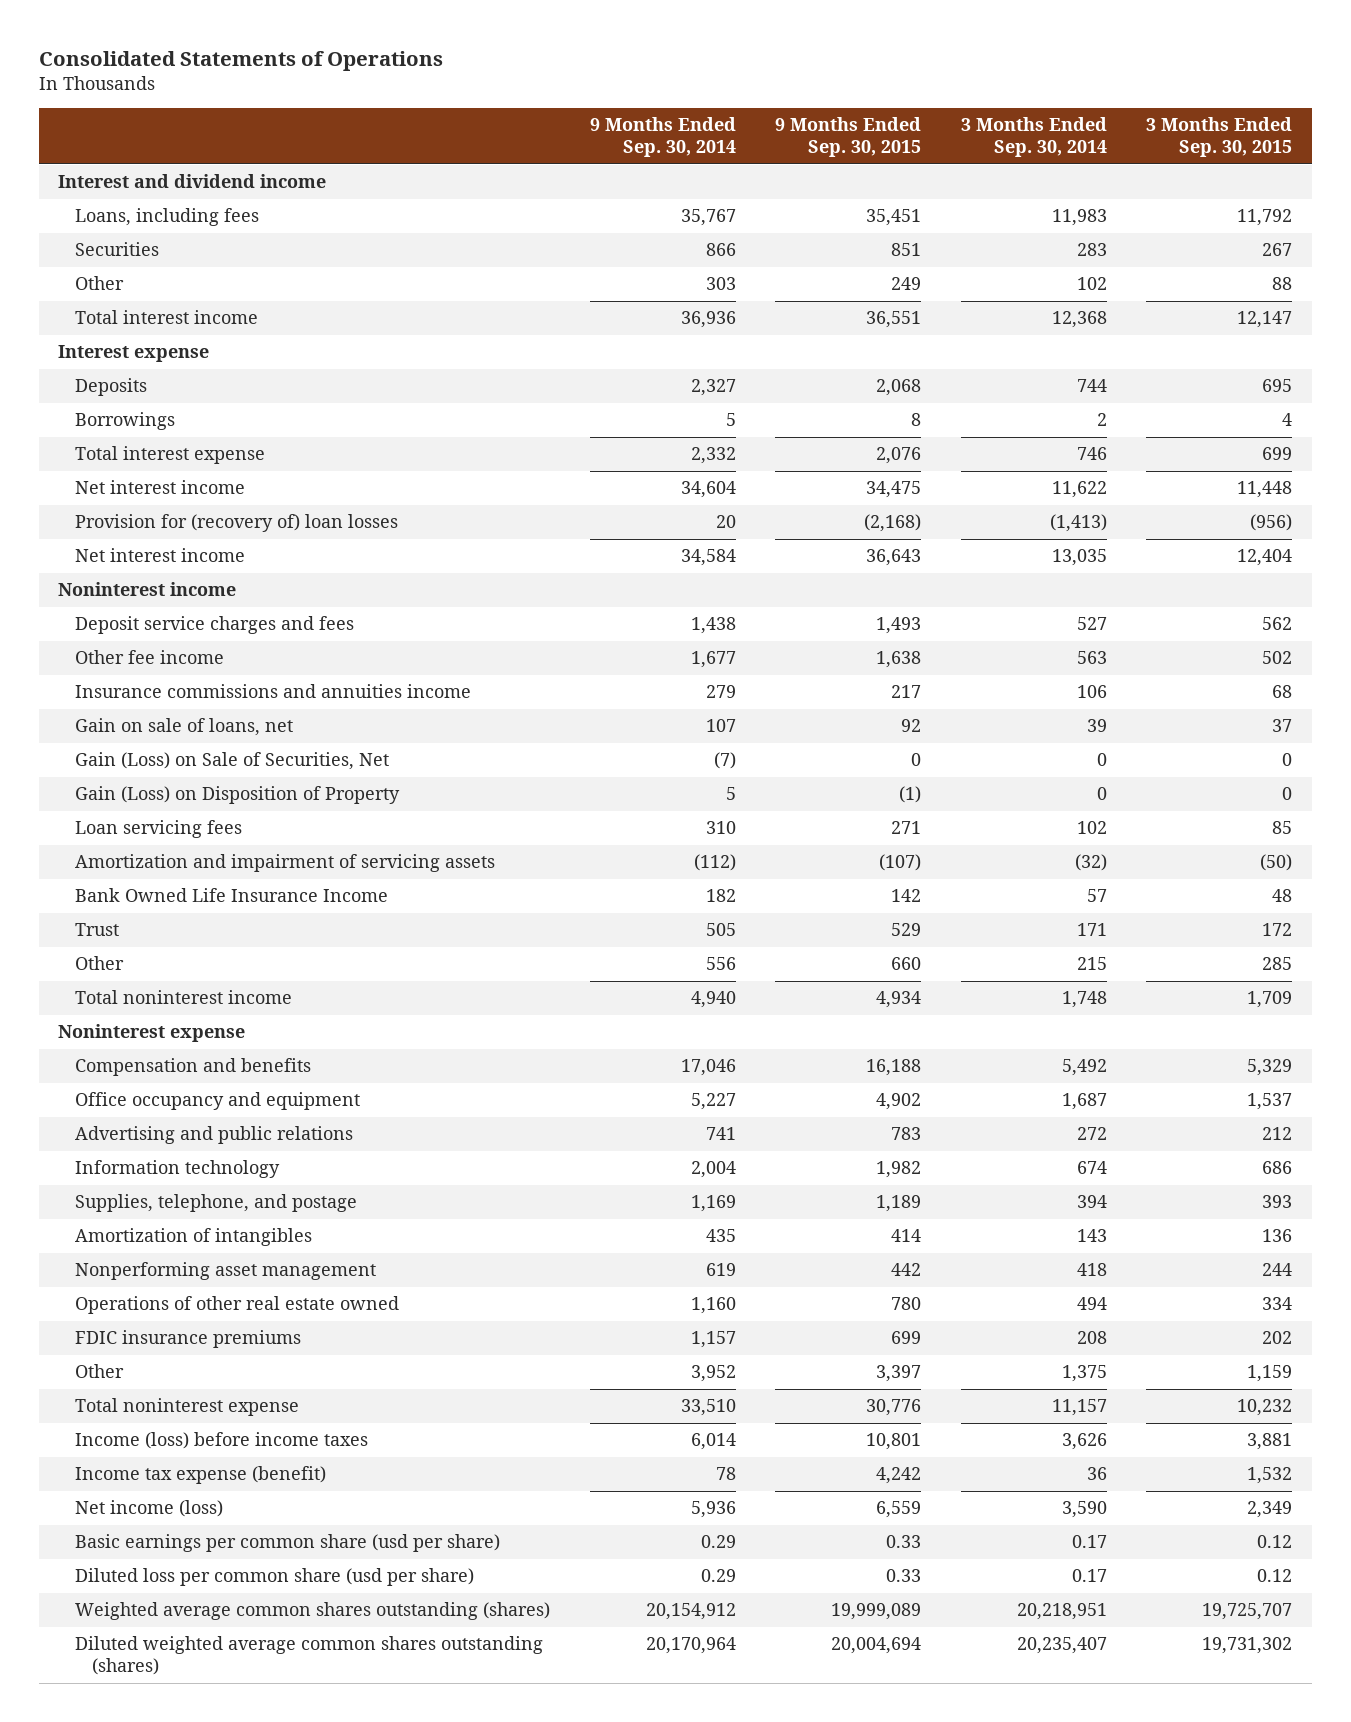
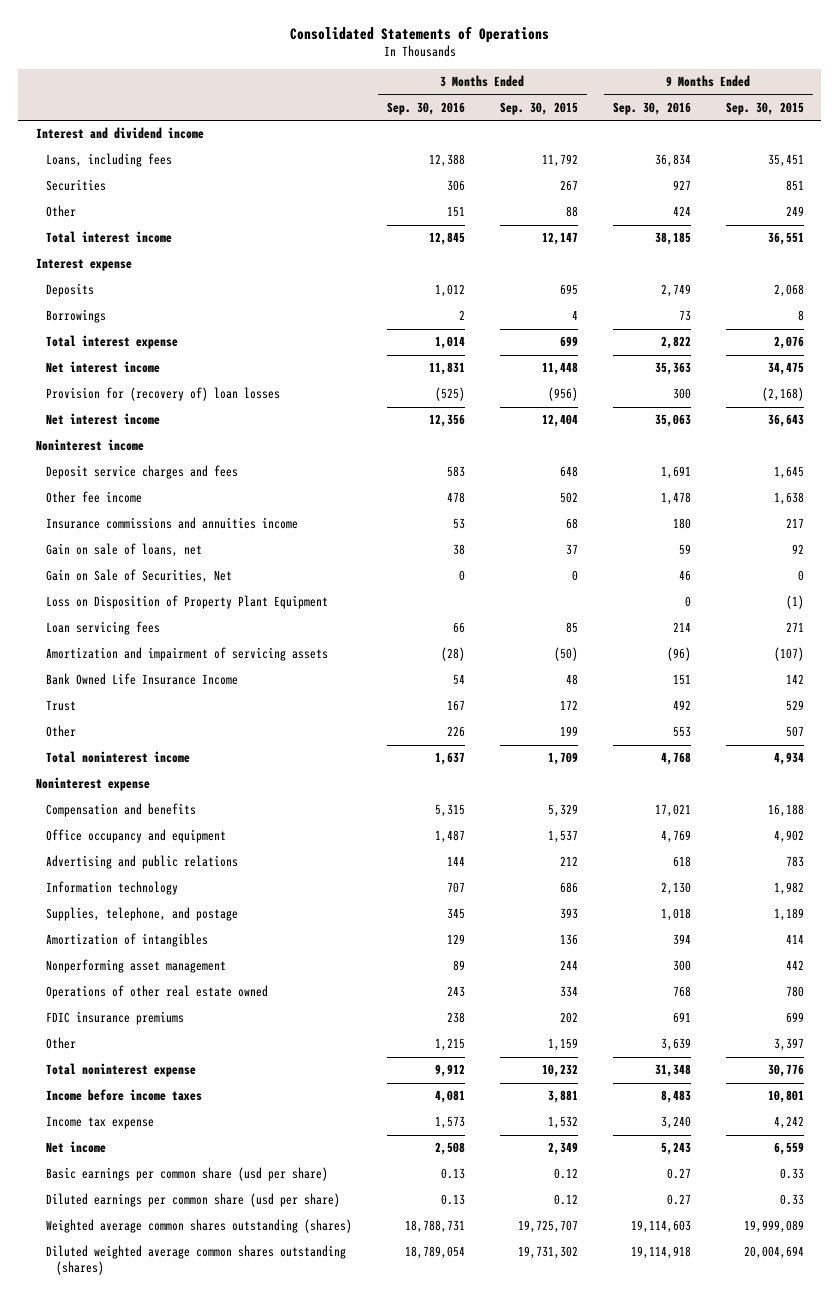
- | 9 Months Ended Sep. 30, 2014 | 9 Months Ended Sep. 30, 2015 | 3 Months Ended Sep. 30, 2014 | 3 Months Ended Sep. 30, 2015
+ | 3 Months Ended Sep. 30, 2016 | 3 Months Ended Sep. 30, 2015 | 9 Months Ended Sep. 30, 2016 | 9 Months Ended Sep. 30, 2015
- Deposit service charges and fees | 1,438 | 1,493 | 527 | 562
+ Deposit service charges and fees | 583 | 648 | 1,691 | 1,645
- Gain (Loss) on Sale of Securities, Net | (7) | 0 | 0 | 0
- Gain (Loss) on Disposition of Property | 5 | (1) | 0 | 0
+ Gain on Sale of Securities, Net | 0 | 0 | 46 | 0
+ Loss on Disposition of Property Plant Equipment | | | 0 | (1)
- Other | 556 | 660 | 215 | 285
+ Other | 226 | 199 | 553 | 507
- Income (loss) before income taxes | 6,014 | 10,801 | 3,626 | 3,881
- Income tax expense (benefit) | 78 | 4,242 | 36 | 1,532
- Net income (loss) | 5,936 | 6,559 | 3,590 | 2,349
+ Income before income taxes | 4,081 | 3,881 | 8,483 | 10,801
+ Income tax expense | 1,573 | 1,532 | 3,240 | 4,242
+ Net income | 2,508 | 2,349 | 5,243 | 6,559
- Diluted loss per common share (usd per share) | 0.29 | 0.33 | 0.17 | 0.12
+ Diluted earnings per common share (usd per share) | 0.13 | 0.12 | 0.27 | 0.33

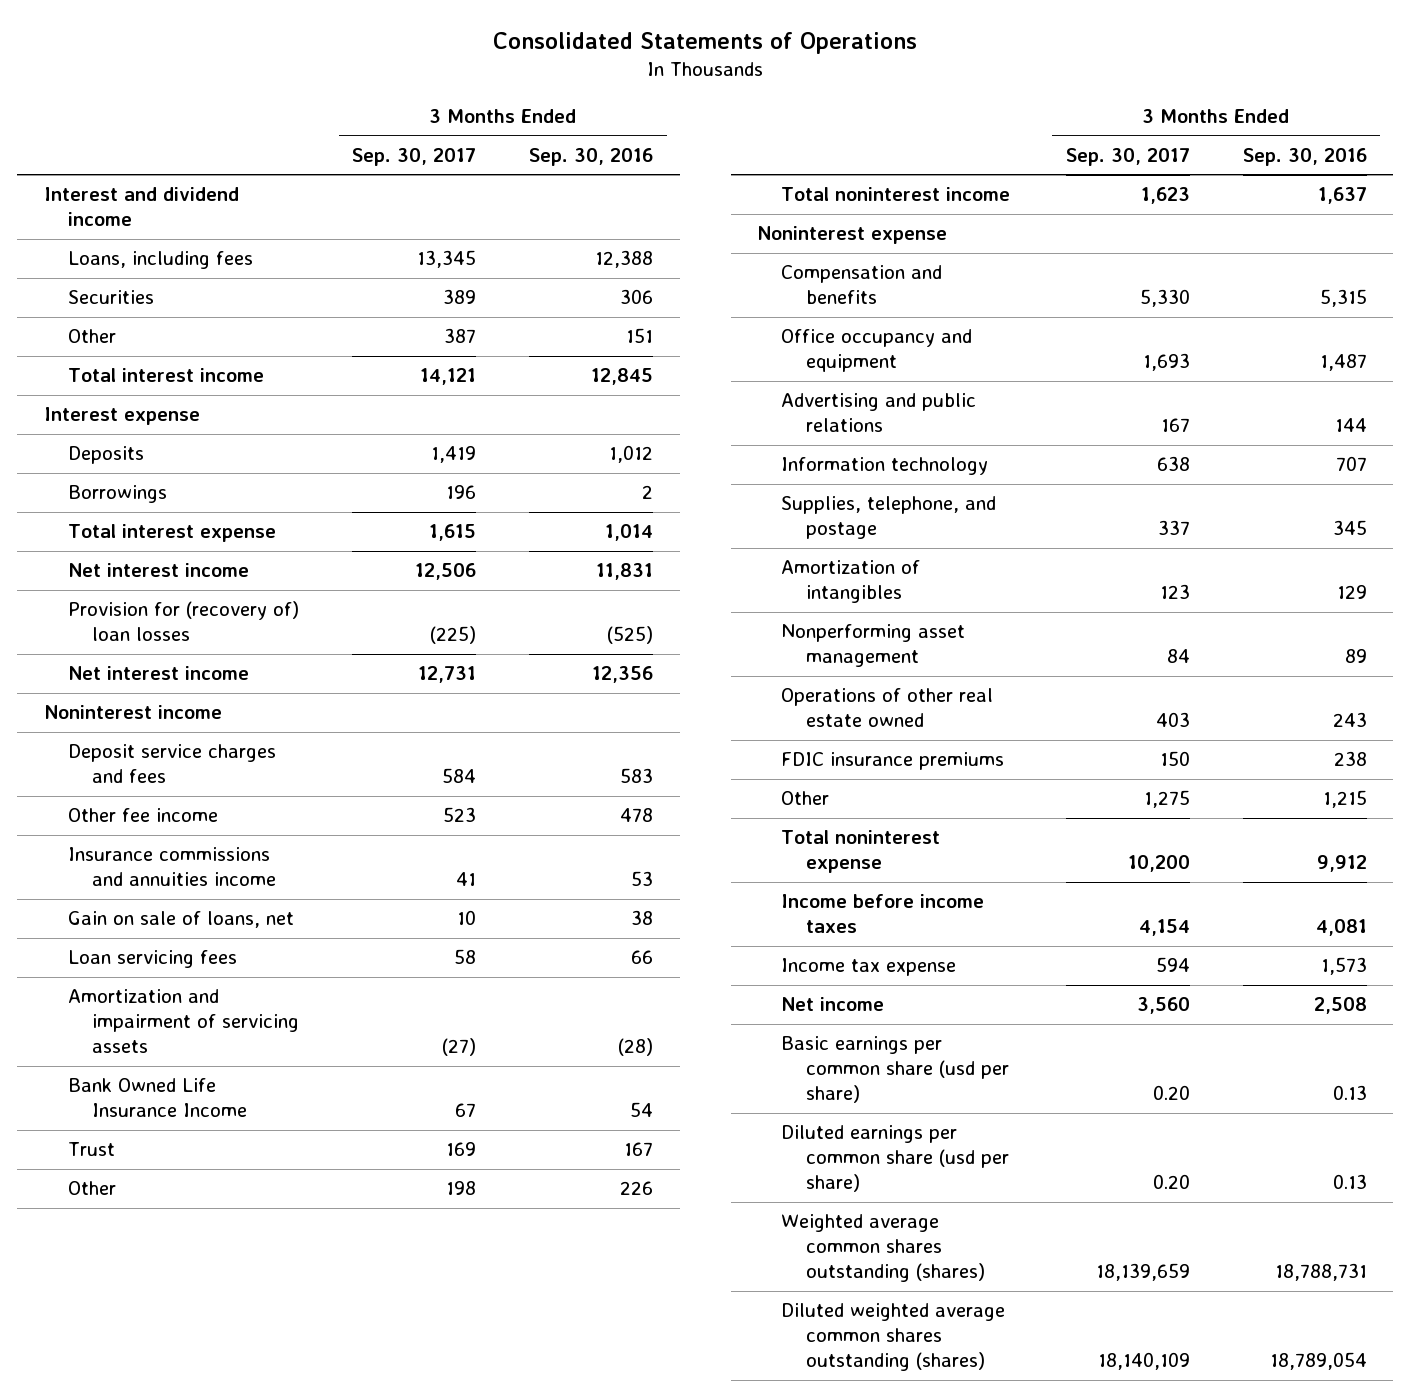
- | 3 Months Ended Sep. 30, 2016 | 3 Months Ended Sep. 30, 2015 | 9 Months Ended Sep. 30, 2016 | 9 Months Ended Sep. 30, 2015
+ | 3 Months Ended Sep. 30, 2017 | 3 Months Ended Sep. 30, 2016
- Gain on Sale of Securities, Net | 0 | 0 | 46 | 0
- Loss on Disposition of Property Plant Equipment | | | 0 | (1)

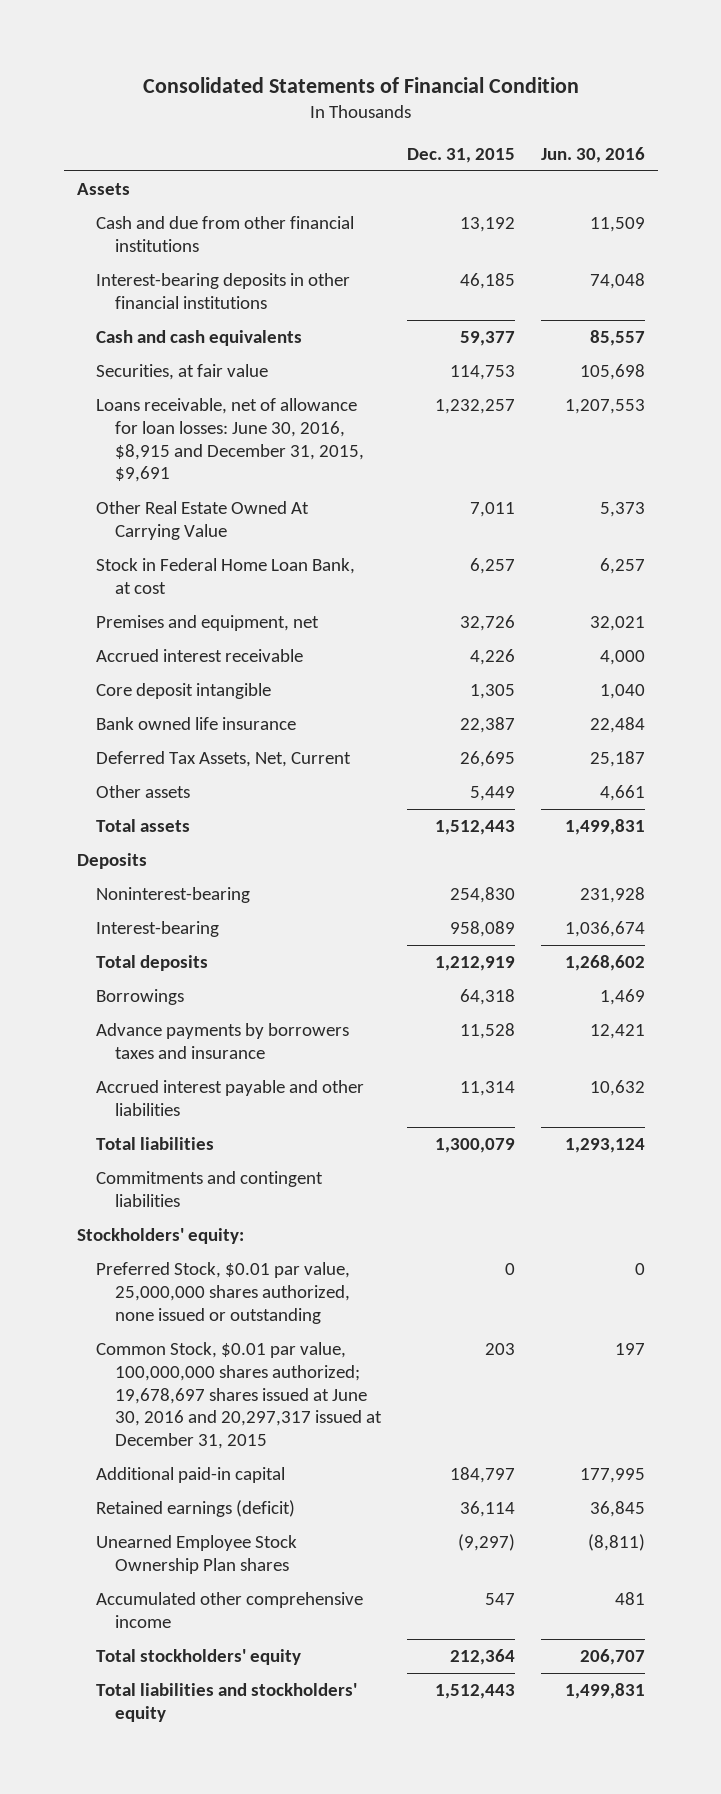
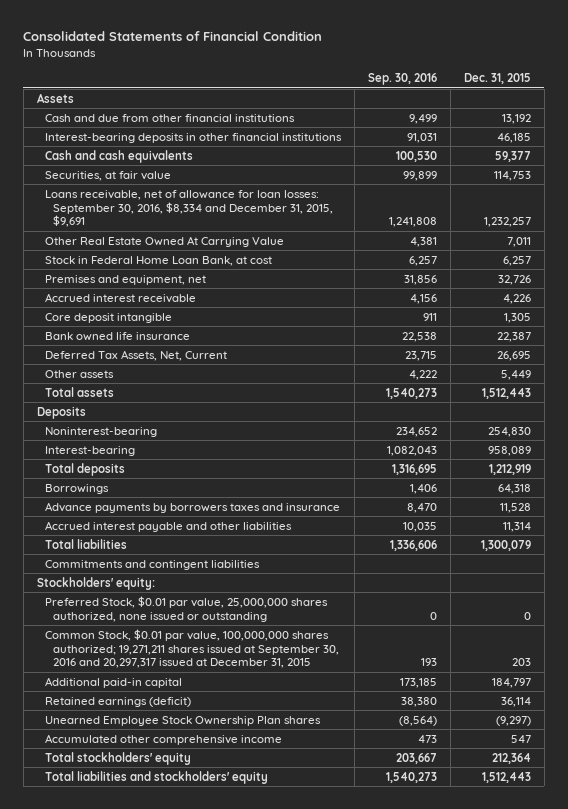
- | Dec. 31, 2015 | Jun. 30, 2016
+ | Sep. 30, 2016 | Dec. 31, 2015
- Loans receivable, net of allowance for loan losses: June 30, 2016, $8,915 and December 31, 2015, $9,691 | 1,232,257 | 1,207,553
+ Loans receivable, net of allowance for loan losses: September 30, 2016, $8,334 and December 31, 2015, $9,691 | 1,241,808 | 1,232,257
- Common Stock, $0.01 par value, 100,000,000 shares authorized; 19,678,697 shares issued at June 30, 2016 and 20,297,317 issued at December 31, 2015 | 203 | 197
+ Common Stock, $0.01 par value, 100,000,000 shares authorized; 19,271,211 shares issued at September 30, 2016 and 20,297,317 issued at December 31, 2015 | 193 | 203

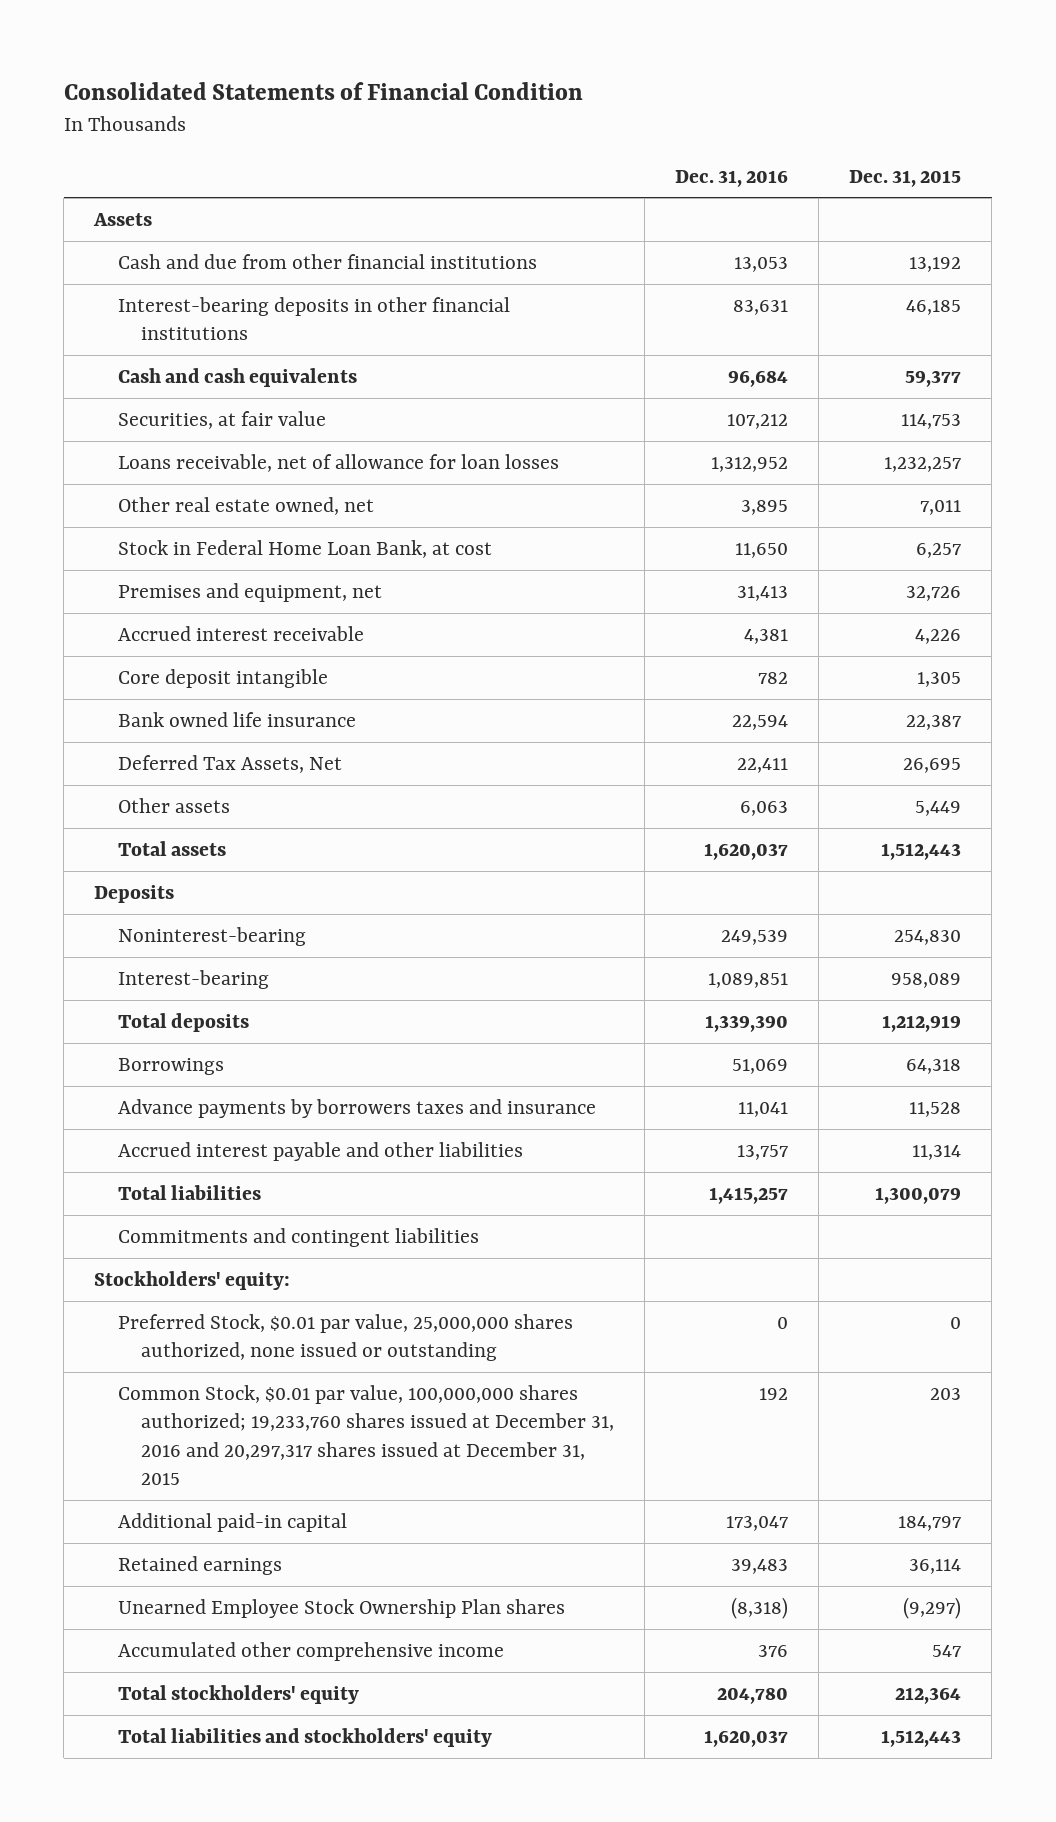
- | Sep. 30, 2016 | Dec. 31, 2015
+ | Dec. 31, 2016 | Dec. 31, 2015
- Loans receivable, net of allowance for loan losses: September 30, 2016, $8,334 and December 31, 2015, $9,691 | 1,241,808 | 1,232,257
- Other Real Estate Owned At Carrying Value | 4,381 | 7,011
+ Loans receivable, net of allowance for loan losses | 1,312,952 | 1,232,257
+ Other real estate owned, net | 3,895 | 7,011
- Deferred Tax Assets, Net, Current | 23,715 | 26,695
+ Deferred Tax Assets, Net | 22,411 | 26,695
- Common Stock, $0.01 par value, 100,000,000 shares authorized; 19,271,211 shares issued at September 30, 2016 and 20,297,317 issued at December 31, 2015 | 193 | 203
+ Common Stock, $0.01 par value, 100,000,000 shares authorized; 19,233,760 shares issued at December 31, 2016 and 20,297,317 shares issued at December 31, 2015 | 192 | 203
- Retained earnings (deficit) | 38,380 | 36,114
+ Retained earnings | 39,483 | 36,114

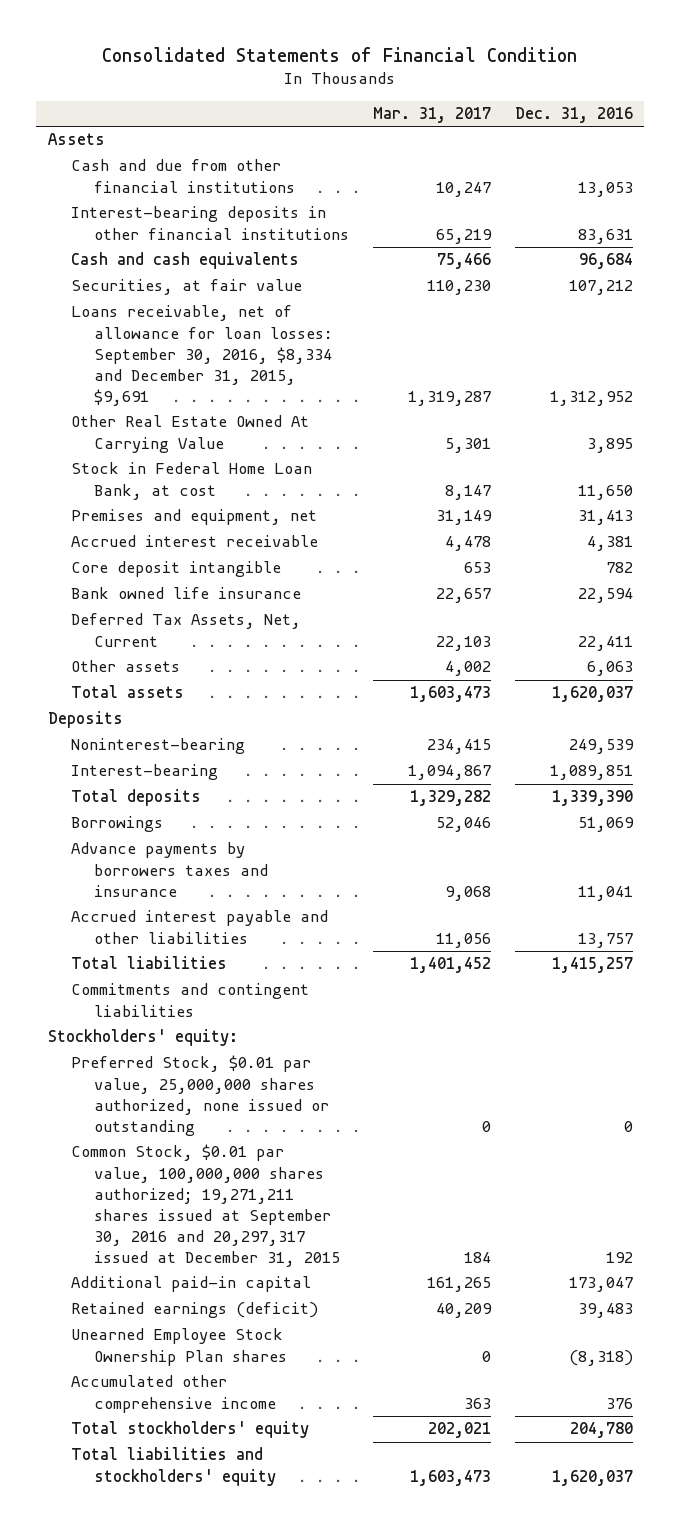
- | Dec. 31, 2016 | Dec. 31, 2015
+ | Mar. 31, 2017 | Dec. 31, 2016
- Loans receivable, net of allowance for loan losses | 1,312,952 | 1,232,257
- Other real estate owned, net | 3,895 | 7,011
+ Loans receivable, net of allowance for loan losses: September 30, 2016, $8,334 and December 31, 2015, $9,691 | 1,319,287 | 1,312,952
+ Other Real Estate Owned At Carrying Value | 5,301 | 3,895
- Deferred Tax Assets, Net | 22,411 | 26,695
+ Deferred Tax Assets, Net, Current | 22,103 | 22,411
- Common Stock, $0.01 par value, 100,000,000 shares authorized; 19,233,760 shares issued at December 31, 2016 and 20,297,317 shares issued at December 31, 2015 | 192 | 203
+ Common Stock, $0.01 par value, 100,000,000 shares authorized; 19,271,211 shares issued at September 30, 2016 and 20,297,317 issued at December 31, 2015 | 184 | 192
- Retained earnings | 39,483 | 36,114
+ Retained earnings (deficit) | 40,209 | 39,483

